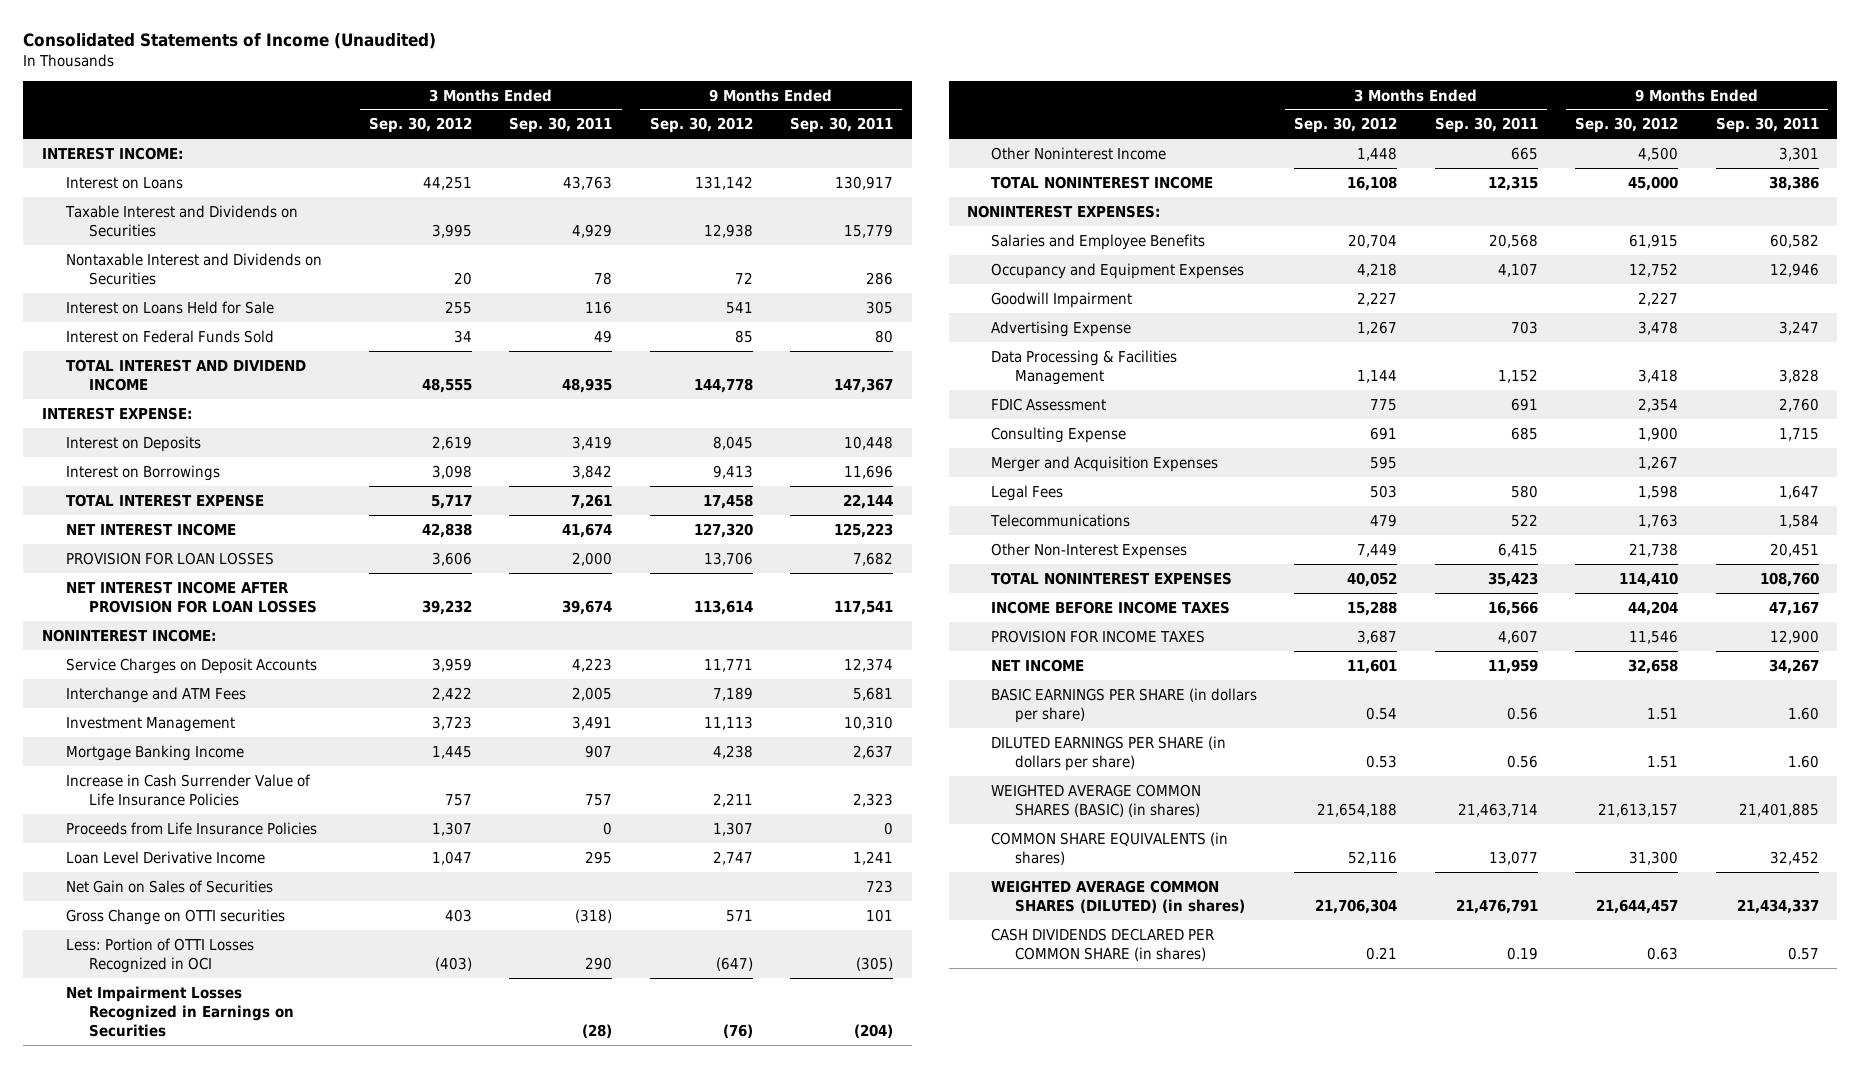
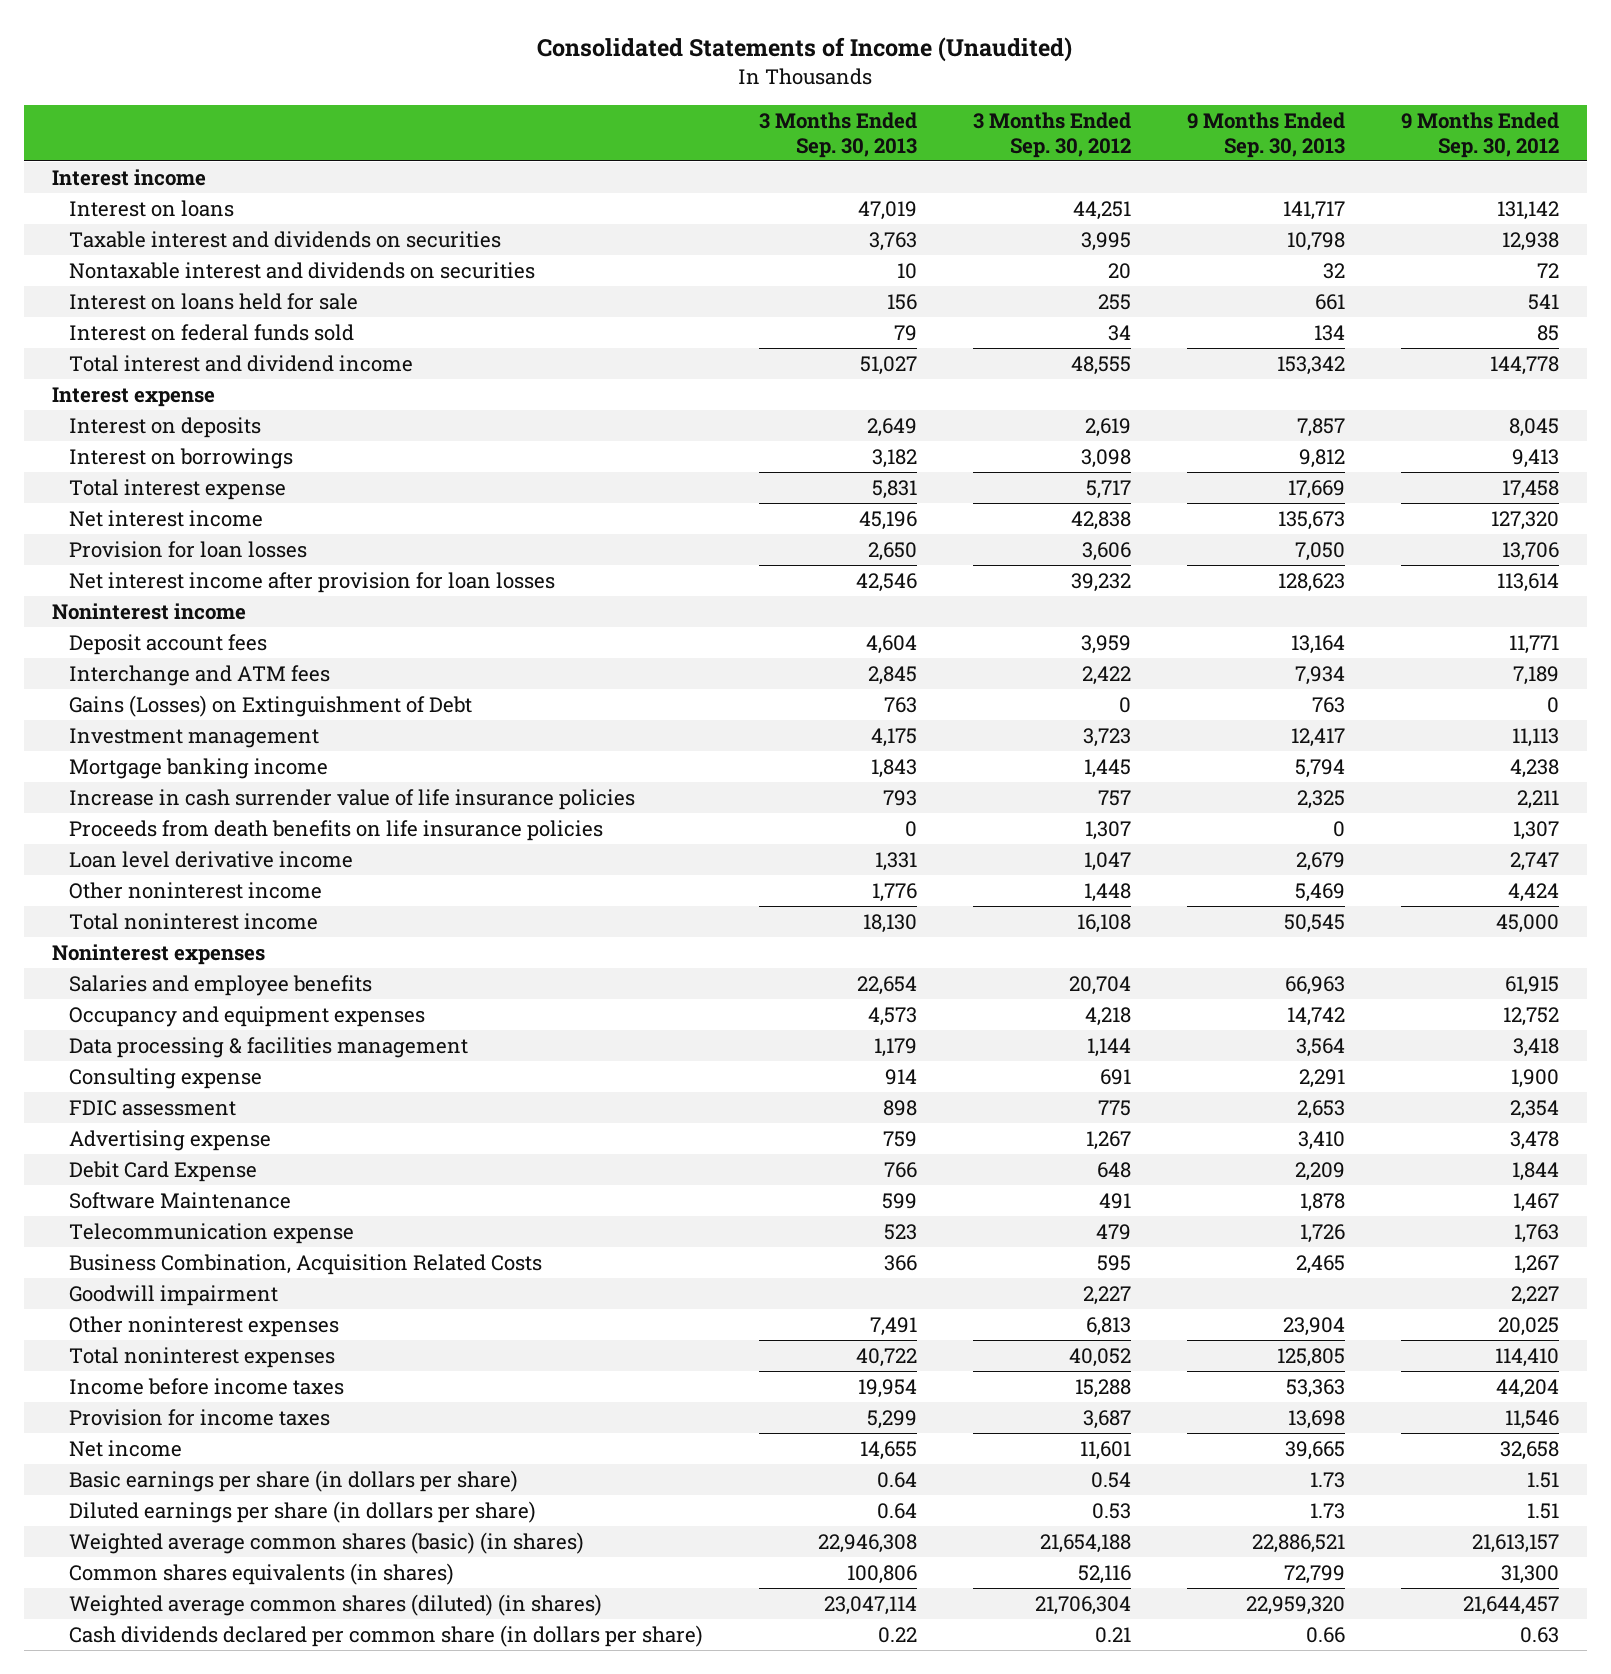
- | 3 Months Ended Sep. 30, 2012 | 3 Months Ended Sep. 30, 2011 | 9 Months Ended Sep. 30, 2012 | 9 Months Ended Sep. 30, 2011
+ | 3 Months Ended Sep. 30, 2013 | 3 Months Ended Sep. 30, 2012 | 9 Months Ended Sep. 30, 2013 | 9 Months Ended Sep. 30, 2012
- INTEREST INCOME:
- Interest on Loans | 44,251 | 43,763 | 131,142 | 130,917
- Taxable Interest and Dividends on Securities | 3,995 | 4,929 | 12,938 | 15,779
- Nontaxable Interest and Dividends on Securities | 20 | 78 | 72 | 286
- Interest on Loans Held for Sale | 255 | 116 | 541 | 305
- Interest on Federal Funds Sold | 34 | 49 | 85 | 80
- TOTAL INTEREST AND DIVIDEND INCOME | 48,555 | 48,935 | 144,778 | 147,367
- INTEREST EXPENSE:
- Interest on Deposits | 2,619 | 3,419 | 8,045 | 10,448
- Interest on Borrowings | 3,098 | 3,842 | 9,413 | 11,696
- TOTAL INTEREST EXPENSE | 5,717 | 7,261 | 17,458 | 22,144
- NET INTEREST INCOME | 42,838 | 41,674 | 127,320 | 125,223
- PROVISION FOR LOAN LOSSES | 3,606 | 2,000 | 13,706 | 7,682
- NET INTEREST INCOME AFTER PROVISION FOR LOAN LOSSES | 39,232 | 39,674 | 113,614 | 117,541
- NONINTEREST INCOME:
- Service Charges on Deposit Accounts | 3,959 | 4,223 | 11,771 | 12,374
- Interchange and ATM Fees | 2,422 | 2,005 | 7,189 | 5,681
- Investment Management | 3,723 | 3,491 | 11,113 | 10,310
- Mortgage Banking Income | 1,445 | 907 | 4,238 | 2,637
- Increase in Cash Surrender Value of Life Insurance Policies | 757 | 757 | 2,211 | 2,323
- Proceeds from Life Insurance Policies | 1,307 | 0 | 1,307 | 0
- Loan Level Derivative Income | 1,047 | 295 | 2,747 | 1,241
- Net Gain on Sales of Securities | | | | 723
- Gross Change on OTTI securities | 403 | (318) | 571 | 101
- Less: Portion of OTTI Losses Recognized in OCI | (403) | 290 | (647) | (305)
- Net Impairment Losses Recognized in Earnings on Securities | | (28) | (76) | (204)
- Other Noninterest Income | 1,448 | 665 | 4,500 | 3,301
- TOTAL NONINTEREST INCOME | 16,108 | 12,315 | 45,000 | 38,386
- NONINTEREST EXPENSES:
- Salaries and Employee Benefits | 20,704 | 20,568 | 61,915 | 60,582
- Occupancy and Equipment Expenses | 4,218 | 4,107 | 12,752 | 12,946
- Goodwill Impairment | 2,227 | | 2,227 |
- Advertising Expense | 1,267 | 703 | 3,478 | 3,247
- Data Processing & Facilities Management | 1,144 | 1,152 | 3,418 | 3,828
- FDIC Assessment | 775 | 691 | 2,354 | 2,760
- Consulting Expense | 691 | 685 | 1,900 | 1,715
- Merger and Acquisition Expenses | 595 | | 1,267 |
- Legal Fees | 503 | 580 | 1,598 | 1,647
- Telecommunications | 479 | 522 | 1,763 | 1,584
- Other Non-Interest Expenses | 7,449 | 6,415 | 21,738 | 20,451
- TOTAL NONINTEREST EXPENSES | 40,052 | 35,423 | 114,410 | 108,760
- INCOME BEFORE INCOME TAXES | 15,288 | 16,566 | 44,204 | 47,167
- PROVISION FOR INCOME TAXES | 3,687 | 4,607 | 11,546 | 12,900
- NET INCOME | 11,601 | 11,959 | 32,658 | 34,267
- BASIC EARNINGS PER SHARE (in dollars per share) | 0.54 | 0.56 | 1.51 | 1.60
- DILUTED EARNINGS PER SHARE (in dollars per share) | 0.53 | 0.56 | 1.51 | 1.60
- WEIGHTED AVERAGE COMMON SHARES (BASIC) (in shares) | 21,654,188 | 21,463,714 | 21,613,157 | 21,401,885
- COMMON SHARE EQUIVALENTS (in shares) | 52,116 | 13,077 | 31,300 | 32,452
- WEIGHTED AVERAGE COMMON SHARES (DILUTED) (in shares) | 21,706,304 | 21,476,791 | 21,644,457 | 21,434,337
- CASH DIVIDENDS DECLARED PER COMMON SHARE (in shares) | 0.21 | 0.19 | 0.63 | 0.57
+ Interest income
+ Interest on loans | 47,019 | 44,251 | 141,717 | 131,142
+ Taxable interest and dividends on securities | 3,763 | 3,995 | 10,798 | 12,938
+ Nontaxable interest and dividends on securities | 10 | 20 | 32 | 72
+ Interest on loans held for sale | 156 | 255 | 661 | 541
+ Interest on federal funds sold | 79 | 34 | 134 | 85
+ Total interest and dividend income | 51,027 | 48,555 | 153,342 | 144,778
+ Interest expense
+ Interest on deposits | 2,649 | 2,619 | 7,857 | 8,045
+ Interest on borrowings | 3,182 | 3,098 | 9,812 | 9,413
+ Total interest expense | 5,831 | 5,717 | 17,669 | 17,458
+ Net interest income | 45,196 | 42,838 | 135,673 | 127,320
+ Provision for loan losses | 2,650 | 3,606 | 7,050 | 13,706
+ Net interest income after provision for loan losses | 42,546 | 39,232 | 128,623 | 113,614
+ Noninterest income
+ Deposit account fees | 4,604 | 3,959 | 13,164 | 11,771
+ Interchange and ATM fees | 2,845 | 2,422 | 7,934 | 7,189
+ Gains (Losses) on Extinguishment of Debt | 763 | 0 | 763 | 0
+ Investment management | 4,175 | 3,723 | 12,417 | 11,113
+ Mortgage banking income | 1,843 | 1,445 | 5,794 | 4,238
+ Increase in cash surrender value of life insurance policies | 793 | 757 | 2,325 | 2,211
+ Proceeds from death benefits on life insurance policies | 0 | 1,307 | 0 | 1,307
+ Loan level derivative income | 1,331 | 1,047 | 2,679 | 2,747
+ Other noninterest income | 1,776 | 1,448 | 5,469 | 4,424
+ Total noninterest income | 18,130 | 16,108 | 50,545 | 45,000
+ Noninterest expenses
+ Salaries and employee benefits | 22,654 | 20,704 | 66,963 | 61,915
+ Occupancy and equipment expenses | 4,573 | 4,218 | 14,742 | 12,752
+ Data processing & facilities management | 1,179 | 1,144 | 3,564 | 3,418
+ Consulting expense | 914 | 691 | 2,291 | 1,900
+ FDIC assessment | 898 | 775 | 2,653 | 2,354
+ Advertising expense | 759 | 1,267 | 3,410 | 3,478
+ Debit Card Expense | 766 | 648 | 2,209 | 1,844
+ Software Maintenance | 599 | 491 | 1,878 | 1,467
+ Telecommunication expense | 523 | 479 | 1,726 | 1,763
+ Business Combination, Acquisition Related Costs | 366 | 595 | 2,465 | 1,267
+ Goodwill impairment | | 2,227 | | 2,227
+ Other noninterest expenses | 7,491 | 6,813 | 23,904 | 20,025
+ Total noninterest expenses | 40,722 | 40,052 | 125,805 | 114,410
+ Income before income taxes | 19,954 | 15,288 | 53,363 | 44,204
+ Provision for income taxes | 5,299 | 3,687 | 13,698 | 11,546
+ Net income | 14,655 | 11,601 | 39,665 | 32,658
+ Basic earnings per share (in dollars per share) | 0.64 | 0.54 | 1.73 | 1.51
+ Diluted earnings per share (in dollars per share) | 0.64 | 0.53 | 1.73 | 1.51
+ Weighted average common shares (basic) (in shares) | 22,946,308 | 21,654,188 | 22,886,521 | 21,613,157
+ Common shares equivalents (in shares) | 100,806 | 52,116 | 72,799 | 31,300
+ Weighted average common shares (diluted) (in shares) | 23,047,114 | 21,706,304 | 22,959,320 | 21,644,457
+ Cash dividends declared per common share (in dollars per share) | 0.22 | 0.21 | 0.66 | 0.63

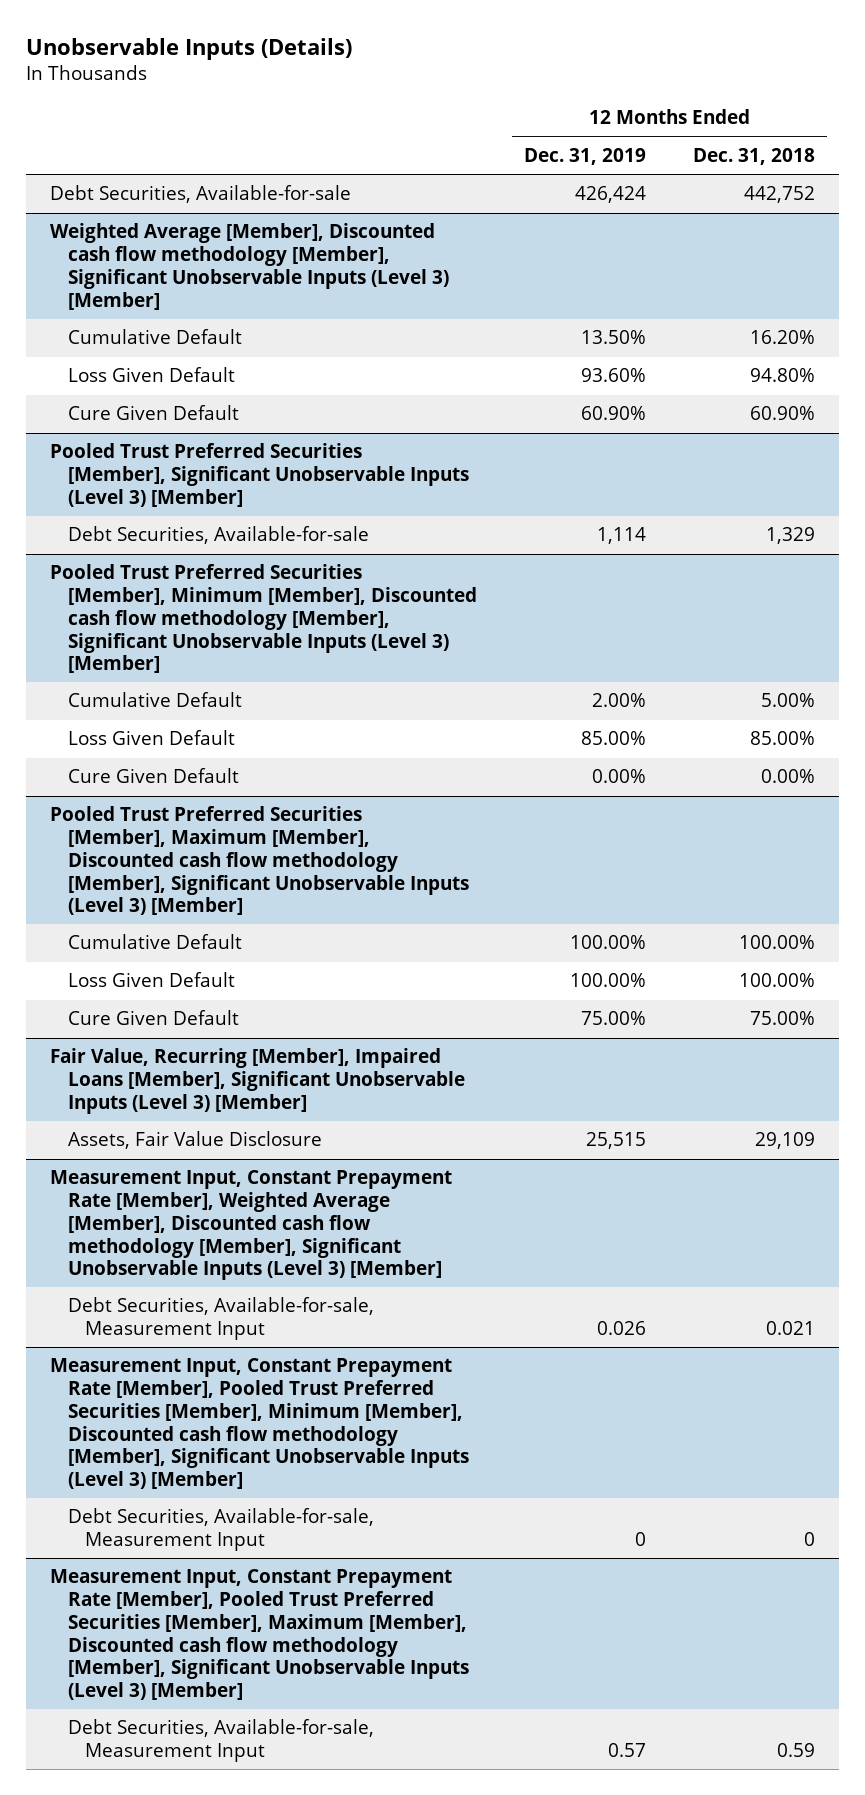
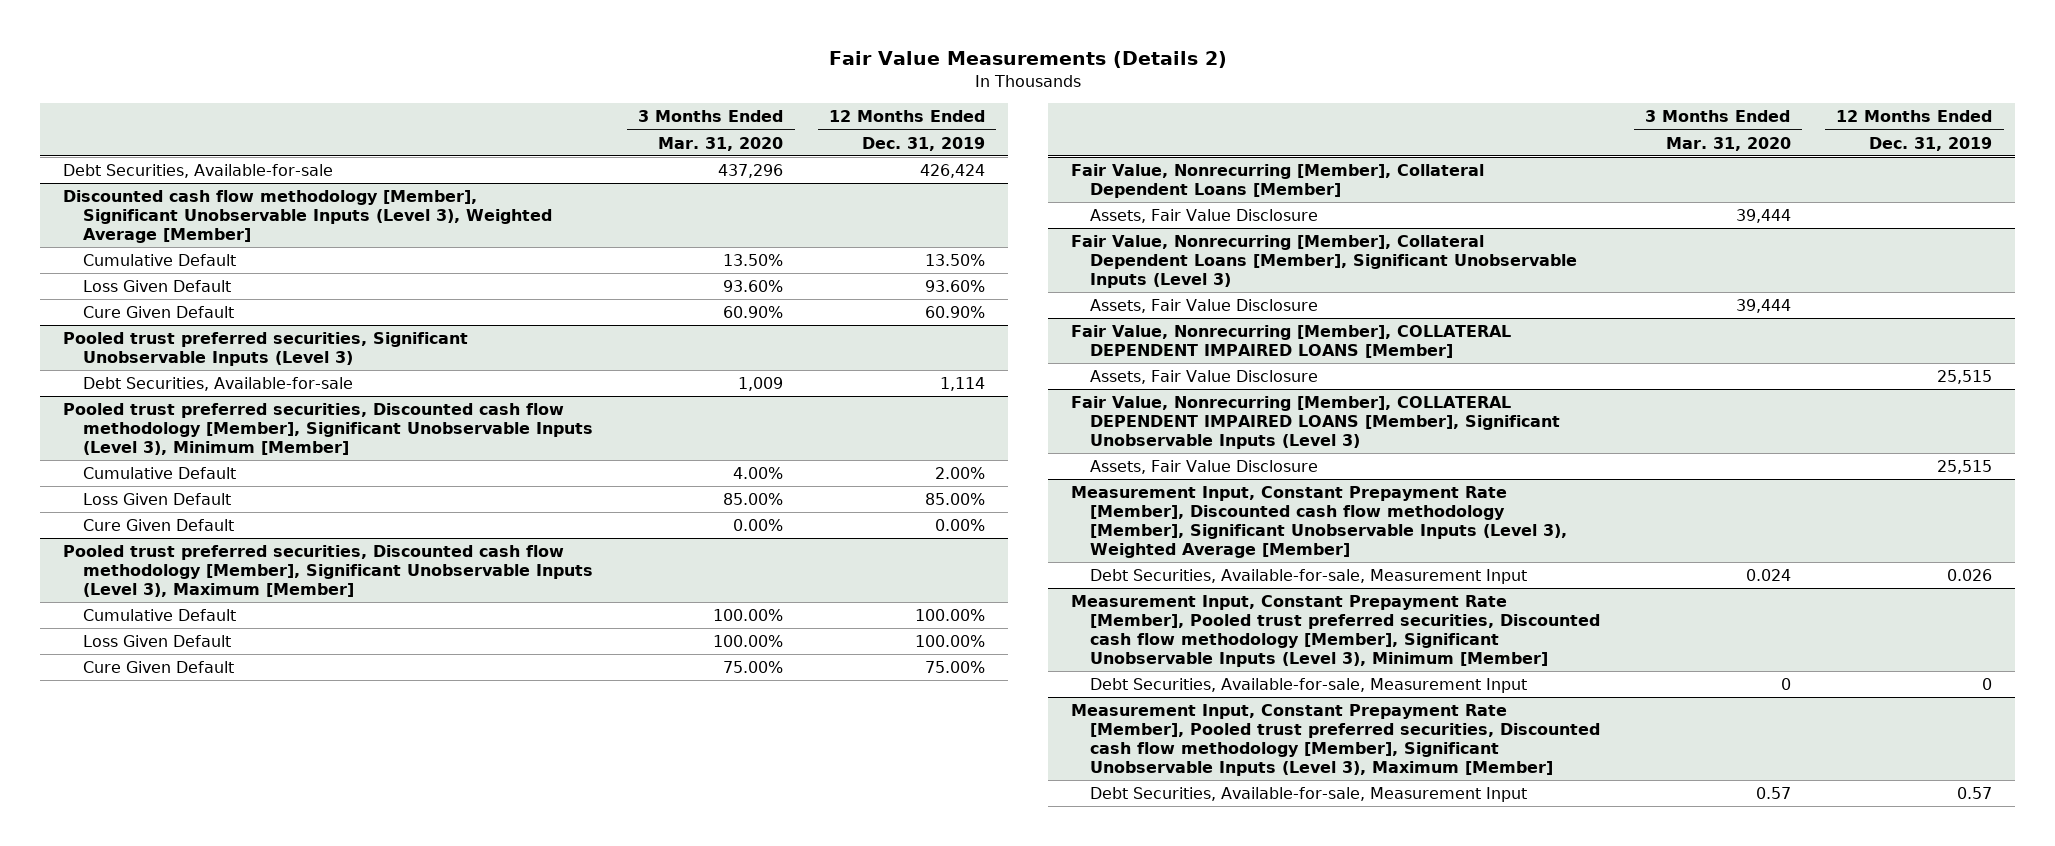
- Unobservable Inputs (Details)
+ Fair Value Measurements (Details 2)
- | 12 Months Ended Dec. 31, 2019 | 12 Months Ended Dec. 31, 2018
+ | 3 Months Ended Mar. 31, 2020 | 12 Months Ended Dec. 31, 2019
- Weighted Average [Member], Discounted cash flow methodology [Member], Significant Unobservable Inputs (Level 3) [Member]
+ Discounted cash flow methodology [Member], Significant Unobservable Inputs (Level 3), Weighted Average [Member]
- Pooled Trust Preferred Securities [Member], Significant Unobservable Inputs (Level 3) [Member]
+ Pooled trust preferred securities, Significant Unobservable Inputs (Level 3)
- Pooled Trust Preferred Securities [Member], Minimum [Member], Discounted cash flow methodology [Member], Significant Unobservable Inputs (Level 3) [Member]
+ Pooled trust preferred securities, Discounted cash flow methodology [Member], Significant Unobservable Inputs (Level 3), Minimum [Member]
- Pooled Trust Preferred Securities [Member], Maximum [Member], Discounted cash flow methodology [Member], Significant Unobservable Inputs (Level 3) [Member]
+ Pooled trust preferred securities, Discounted cash flow methodology [Member], Significant Unobservable Inputs (Level 3), Maximum [Member]
- Fair Value, Recurring [Member], Impaired Loans [Member], Significant Unobservable Inputs (Level 3) [Member]
+ Fair Value, Nonrecurring [Member], Collateral Dependent Loans [Member]
+ Assets, Fair Value Disclosure | 39,444 |
+ Fair Value, Nonrecurring [Member], Collateral Dependent Loans [Member], Significant Unobservable Inputs (Level 3)
+ Assets, Fair Value Disclosure | 39,444 |
+ Fair Value, Nonrecurring [Member], COLLATERAL DEPENDENT IMPAIRED LOANS [Member]
- Measurement Input, Constant Prepayment Rate [Member], Weighted Average [Member], Discounted cash flow methodology [Member], Significant Unobservable Inputs (Level 3) [Member]
+ Fair Value, Nonrecurring [Member], COLLATERAL DEPENDENT IMPAIRED LOANS [Member], Significant Unobservable Inputs (Level 3)
+ Assets, Fair Value Disclosure | | 25,515
+ Measurement Input, Constant Prepayment Rate [Member], Discounted cash flow methodology [Member], Significant Unobservable Inputs (Level 3), Weighted Average [Member]
- Measurement Input, Constant Prepayment Rate [Member], Pooled Trust Preferred Securities [Member], Minimum [Member], Discounted cash flow methodology [Member], Significant Unobservable Inputs (Level 3) [Member]
+ Measurement Input, Constant Prepayment Rate [Member], Pooled trust preferred securities, Discounted cash flow methodology [Member], Significant Unobservable Inputs (Level 3), Minimum [Member]
- Measurement Input, Constant Prepayment Rate [Member], Pooled Trust Preferred Securities [Member], Maximum [Member], Discounted cash flow methodology [Member], Significant Unobservable Inputs (Level 3) [Member]
+ Measurement Input, Constant Prepayment Rate [Member], Pooled trust preferred securities, Discounted cash flow methodology [Member], Significant Unobservable Inputs (Level 3), Maximum [Member]

